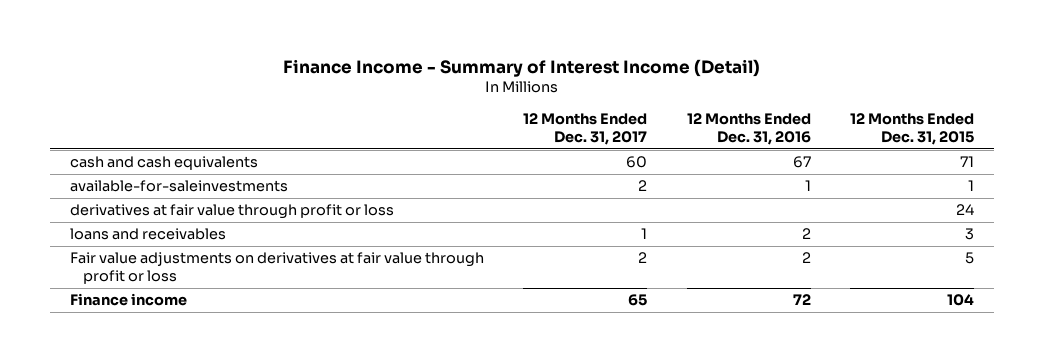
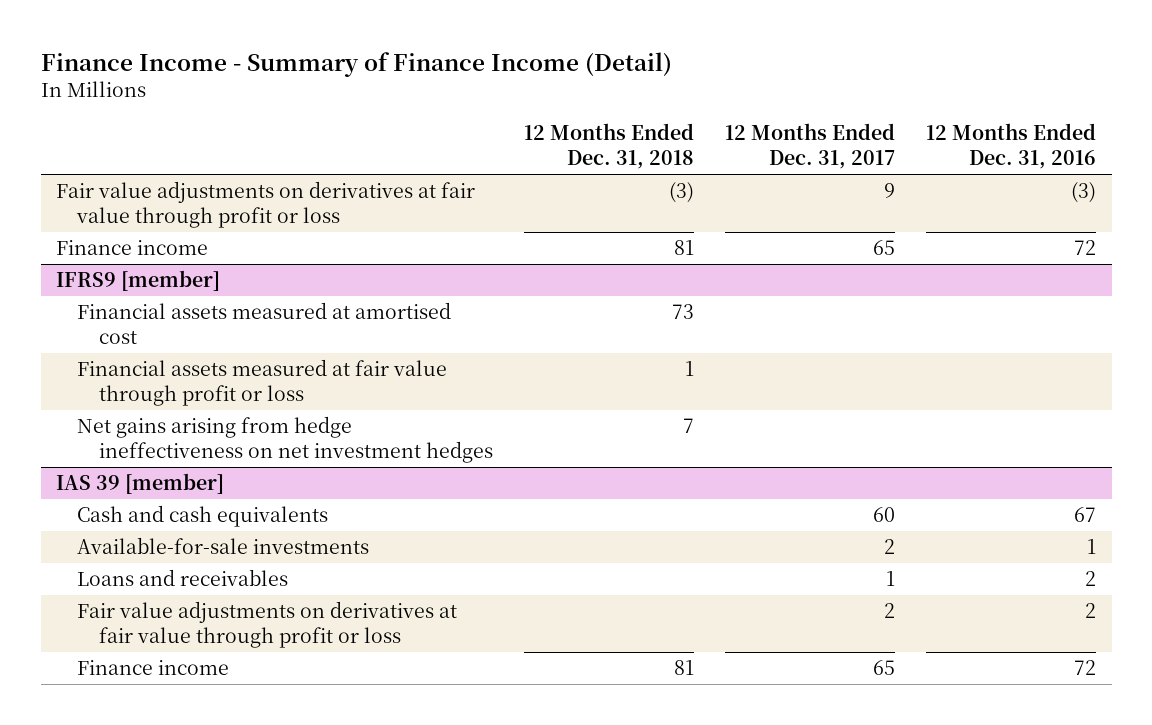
- Finance Income - Summary of Interest Income (Detail)
+ Finance Income - Summary of Finance Income (Detail)
- | 12 Months Ended Dec. 31, 2017 | 12 Months Ended Dec. 31, 2016 | 12 Months Ended Dec. 31, 2015
+ | 12 Months Ended Dec. 31, 2018 | 12 Months Ended Dec. 31, 2017 | 12 Months Ended Dec. 31, 2016
- cash and cash equivalents | 60 | 67 | 71
- available-for-saleinvestments | 2 | 1 | 1
- derivatives at fair value through profit or loss | | | 24
- loans and receivables | 1 | 2 | 3
+ Fair value adjustments on derivatives at fair value through profit or loss | (3) | 9 | (3)
+ Finance income | 81 | 65 | 72
+ IFRS9 [member]
+ Financial assets measured at amortised cost | 73 | |
+ Financial assets measured at fair value through profit or loss | 1 | |
+ Net gains arising from hedge ineffectiveness on net investment hedges | 7 | |
+ IAS 39 [member]
+ Cash and cash equivalents | | 60 | 67
+ Available-for-sale investments | | 2 | 1
+ Loans and receivables | | 1 | 2

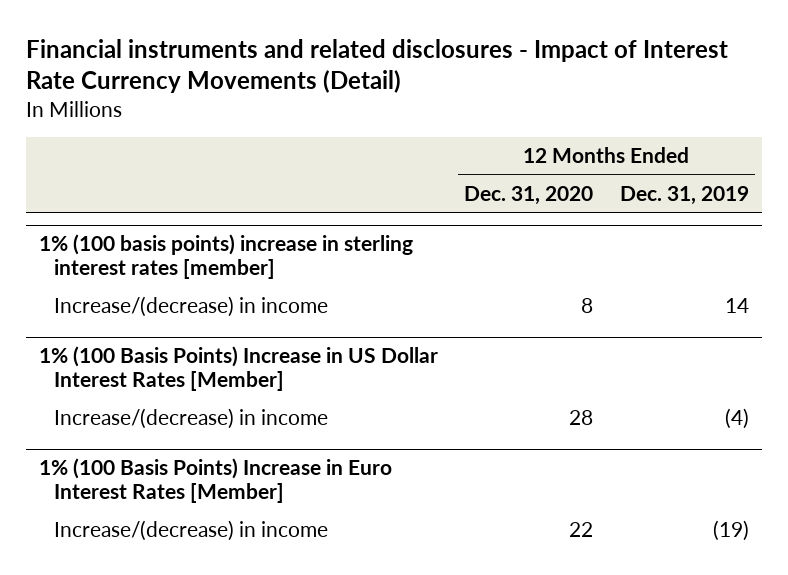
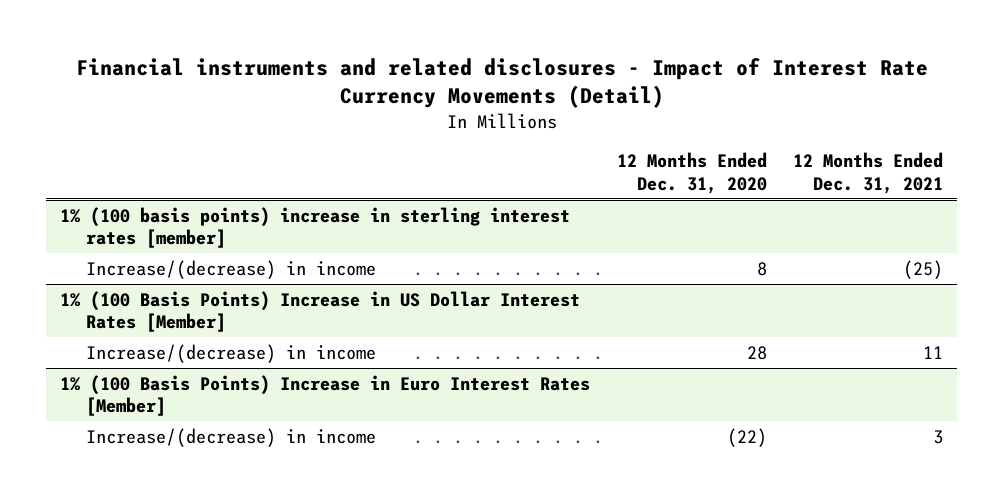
- | 12 Months Ended Dec. 31, 2020 | 12 Months Ended Dec. 31, 2019
+ | 12 Months Ended Dec. 31, 2020 | 12 Months Ended Dec. 31, 2021
@ 1% (100 Basis Points) Increase in Euro Interest Rates [Member]
- Increase/(decrease) in income | 22 | (19)
+ Increase/(decrease) in income | (22) | 3

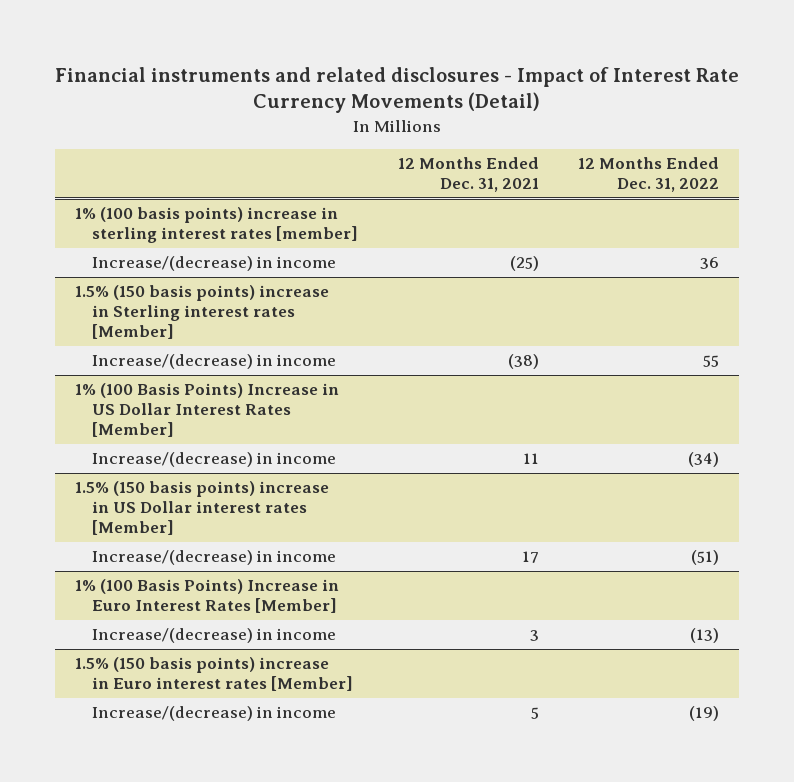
- | 12 Months Ended Dec. 31, 2020 | 12 Months Ended Dec. 31, 2021
+ | 12 Months Ended Dec. 31, 2021 | 12 Months Ended Dec. 31, 2022
+ 1.5% (150 basis points) increase in Sterling interest rates [Member]
+ Increase/(decrease) in income | (38) | 55
+ 1.5% (150 basis points) increase in US Dollar interest rates [Member]
+ Increase/(decrease) in income | 17 | (51)
+ 1.5% (150 basis points) increase in Euro interest rates [Member]
+ Increase/(decrease) in income | 5 | (19)

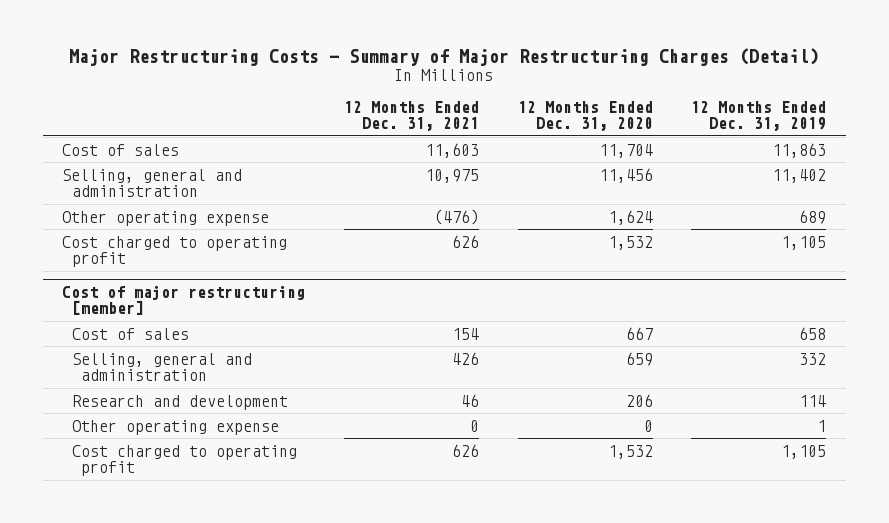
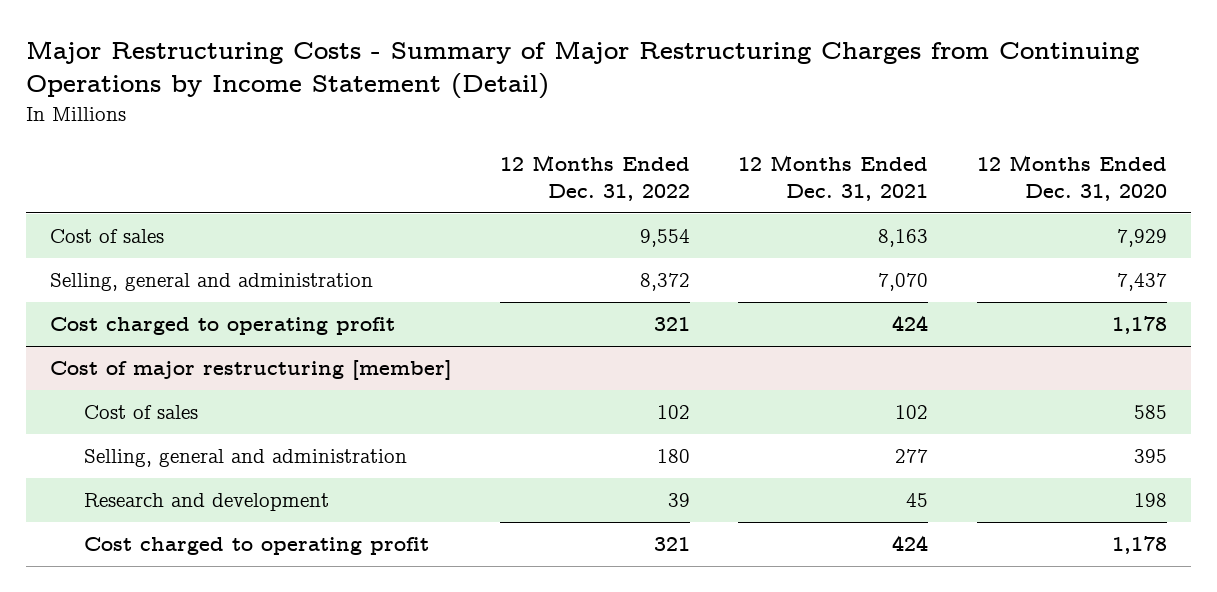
- Major Restructuring Costs - Summary of Major Restructuring Charges (Detail)
+ Major Restructuring Costs - Summary of Major Restructuring Charges from Continuing Operations by Income Statement (Detail)
- | 12 Months Ended Dec. 31, 2021 | 12 Months Ended Dec. 31, 2020 | 12 Months Ended Dec. 31, 2019
+ | 12 Months Ended Dec. 31, 2022 | 12 Months Ended Dec. 31, 2021 | 12 Months Ended Dec. 31, 2020
- Cost of sales | 11,603 | 11,704 | 11,863
- Selling, general and administration | 10,975 | 11,456 | 11,402
- Other operating expense | (476) | 1,624 | 689
- Cost charged to operating profit | 626 | 1,532 | 1,105
+ Cost of sales | 9,554 | 8,163 | 7,929
+ Selling, general and administration | 8,372 | 7,070 | 7,437
+ Cost charged to operating profit | 321 | 424 | 1,178
@ Cost of major restructuring [member]
- Cost of sales | 154 | 667 | 658
- Selling, general and administration | 426 | 659 | 332
- Research and development | 46 | 206 | 114
- Other operating expense | 0 | 0 | 1
- Cost charged to operating profit | 626 | 1,532 | 1,105
+ Cost of sales | 102 | 102 | 585
+ Selling, general and administration | 180 | 277 | 395
+ Research and development | 39 | 45 | 198
+ Cost charged to operating profit | 321 | 424 | 1,178

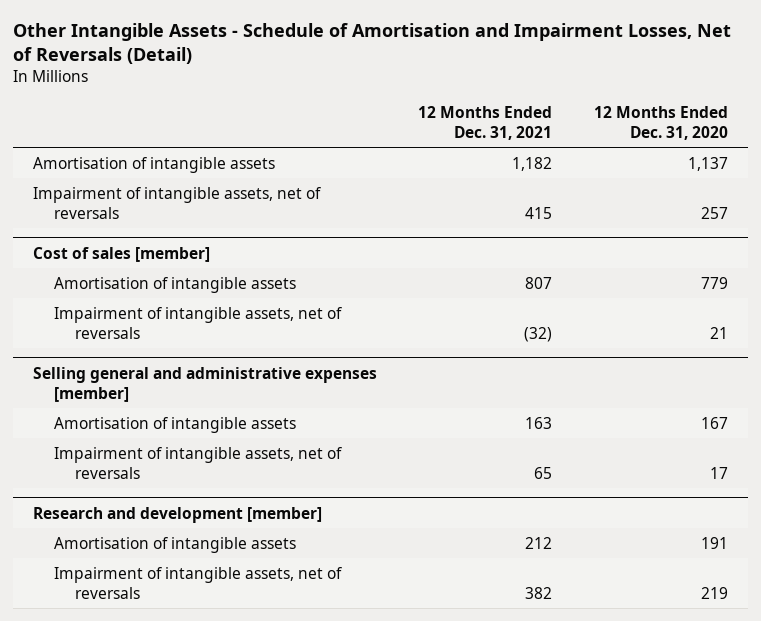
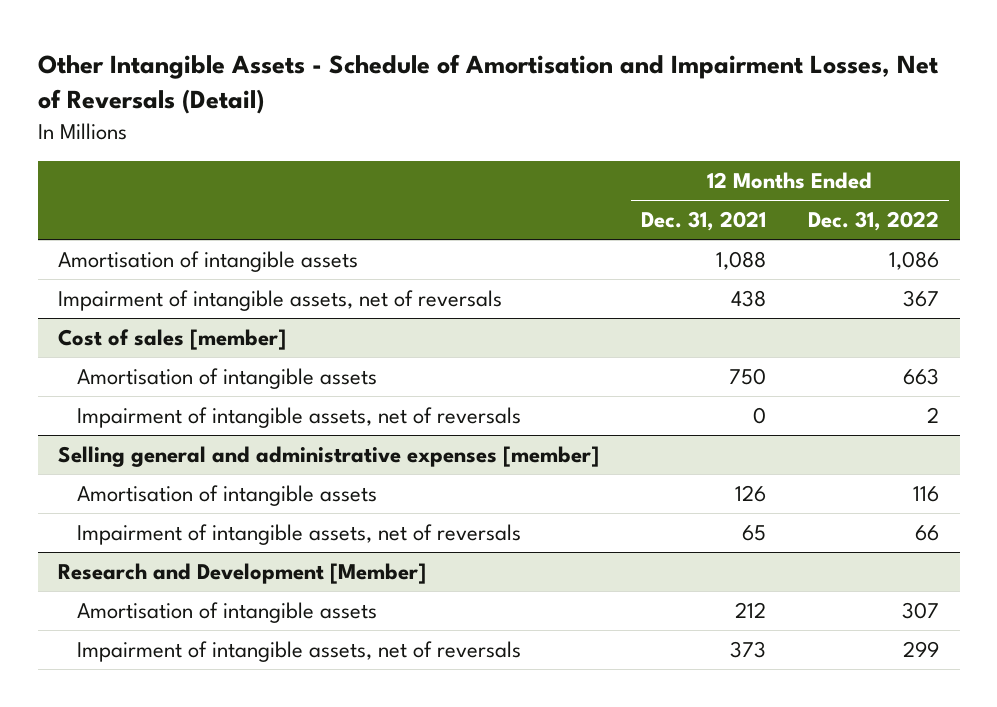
- | 12 Months Ended Dec. 31, 2021 | 12 Months Ended Dec. 31, 2020
+ | 12 Months Ended Dec. 31, 2021 | 12 Months Ended Dec. 31, 2022
- Amortisation of intangible assets | 1,182 | 1,137
- Impairment of intangible assets, net of reversals | 415 | 257
+ Amortisation of intangible assets | 1,088 | 1,086
+ Impairment of intangible assets, net of reversals | 438 | 367
@ Cost of sales [member]
- Amortisation of intangible assets | 807 | 779
- Impairment of intangible assets, net of reversals | (32) | 21
+ Amortisation of intangible assets | 750 | 663
+ Impairment of intangible assets, net of reversals | 0 | 2
@ Selling general and administrative expenses [member]
- Amortisation of intangible assets | 163 | 167
+ Amortisation of intangible assets | 126 | 116
- Research and development [member]
+ Research and Development [Member]
- Impairment of intangible assets, net of reversals | 382 | 219
+ Impairment of intangible assets, net of reversals | 373 | 299

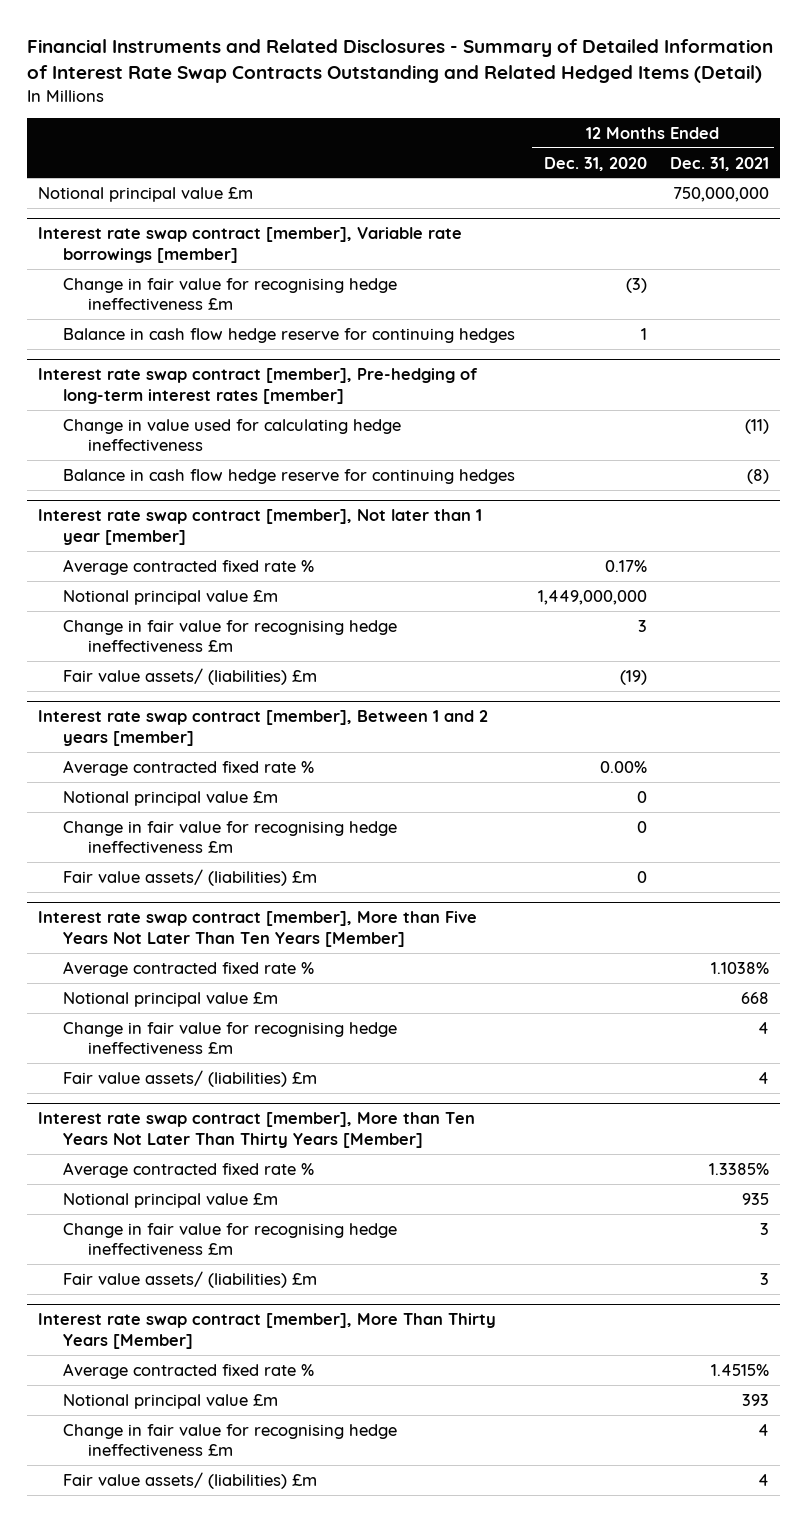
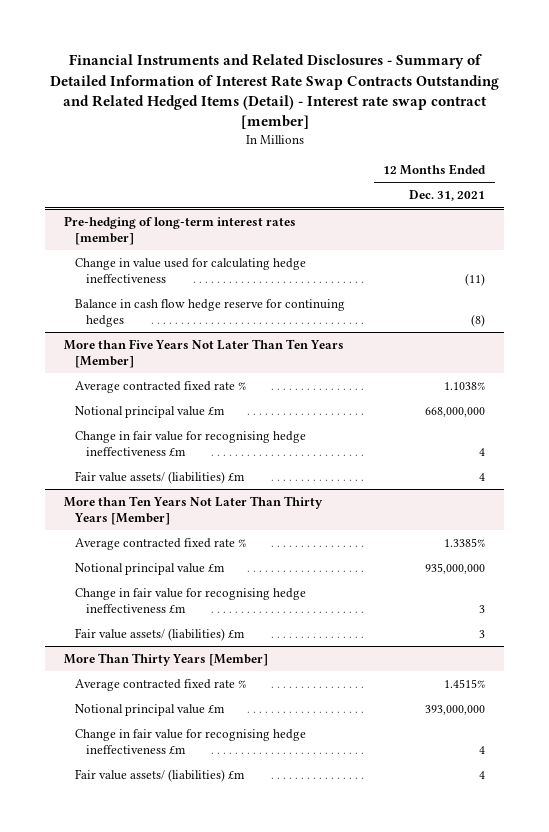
- Financial Instruments and Related Disclosures - Summary of Detailed Information of Interest Rate Swap Contracts Outstanding and Related Hedged Items (Detail)
+ Financial Instruments and Related Disclosures - Summary of Detailed Information of Interest Rate Swap Contracts Outstanding and Related Hedged Items (Detail) - Interest rate swap contract [member]
- | 12 Months Ended Dec. 31, 2020 | 12 Months Ended Dec. 31, 2021
+ | 12 Months Ended Dec. 31, 2021
- Notional principal value £m | | 750,000,000
- Interest rate swap contract [member], Variable rate borrowings [member]
- Change in fair value for recognising hedge ineffectiveness £m | (3) |
- Balance in cash flow hedge reserve for continuing hedges | 1 |
- Interest rate swap contract [member], Pre-hedging of long-term interest rates [member]
+ Pre-hedging of long-term interest rates [member]
- Interest rate swap contract [member], Not later than 1 year [member]
- Average contracted fixed rate % | 0.17% |
- Notional principal value £m | 1,449,000,000 |
- Change in fair value for recognising hedge ineffectiveness £m | 3 |
- Fair value assets/ (liabilities) £m | (19) |
- Interest rate swap contract [member], Between 1 and 2 years [member]
- Average contracted fixed rate % | 0.00% |
- Notional principal value £m | 0 |
- Change in fair value for recognising hedge ineffectiveness £m | 0 |
- Fair value assets/ (liabilities) £m | 0 |
- Interest rate swap contract [member], More than Five Years Not Later Than Ten Years [Member]
+ More than Five Years Not Later Than Ten Years [Member]
- Notional principal value £m | | 668
+ Notional principal value £m | 668,000,000
- Interest rate swap contract [member], More than Ten Years Not Later Than Thirty Years [Member]
+ More than Ten Years Not Later Than Thirty Years [Member]
- Notional principal value £m | | 935
+ Notional principal value £m | 935,000,000
- Interest rate swap contract [member], More Than Thirty Years [Member]
+ More Than Thirty Years [Member]
- Notional principal value £m | | 393
+ Notional principal value £m | 393,000,000

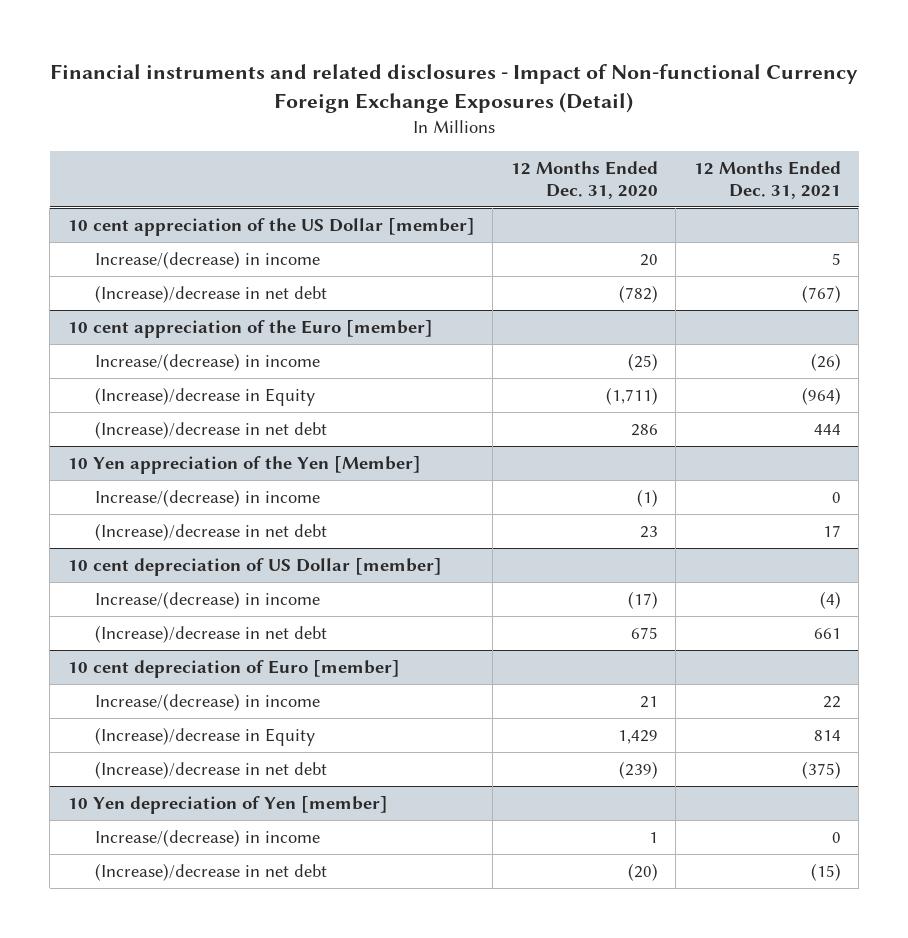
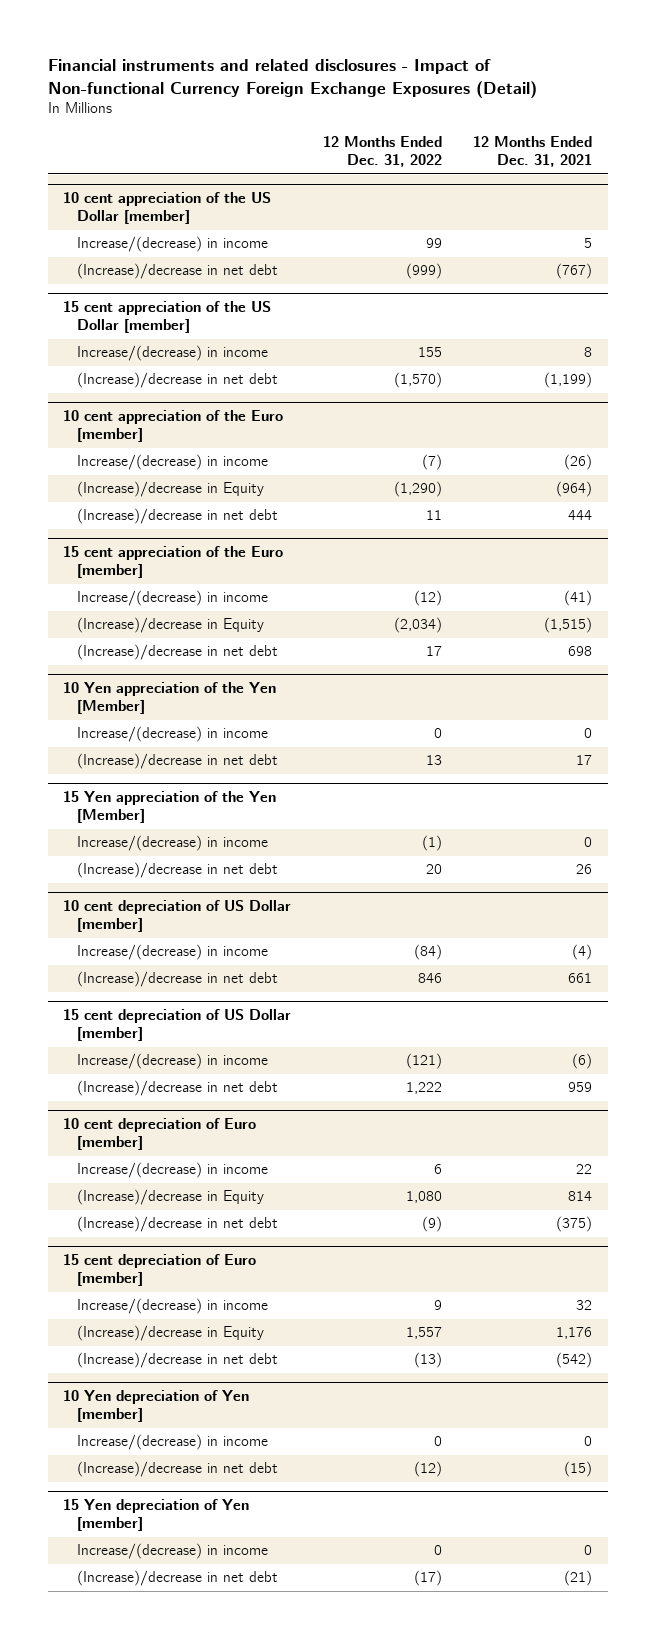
- | 12 Months Ended Dec. 31, 2020 | 12 Months Ended Dec. 31, 2021
+ | 12 Months Ended Dec. 31, 2022 | 12 Months Ended Dec. 31, 2021
+ 15 cent appreciation of the US Dollar [member]
+ Increase/(decrease) in income | 155 | 8
+ (Increase)/decrease in net debt | (1,570) | (1,199)
+ 15 cent appreciation of the Euro [member]
+ Increase/(decrease) in income | (12) | (41)
+ (Increase)/decrease in Equity | (2,034) | (1,515)
+ (Increase)/decrease in net debt | 17 | 698
+ 15 Yen appreciation of the Yen [Member]
+ Increase/(decrease) in income | (1) | 0
+ (Increase)/decrease in net debt | 20 | 26
+ 15 cent depreciation of US Dollar [member]
+ Increase/(decrease) in income | (121) | (6)
+ (Increase)/decrease in net debt | 1,222 | 959
+ 15 cent depreciation of Euro [member]
+ Increase/(decrease) in income | 9 | 32
+ (Increase)/decrease in Equity | 1,557 | 1,176
+ (Increase)/decrease in net debt | (13) | (542)
+ 15 Yen depreciation of Yen [member]
+ Increase/(decrease) in income | 0 | 0
+ (Increase)/decrease in net debt | (17) | (21)

